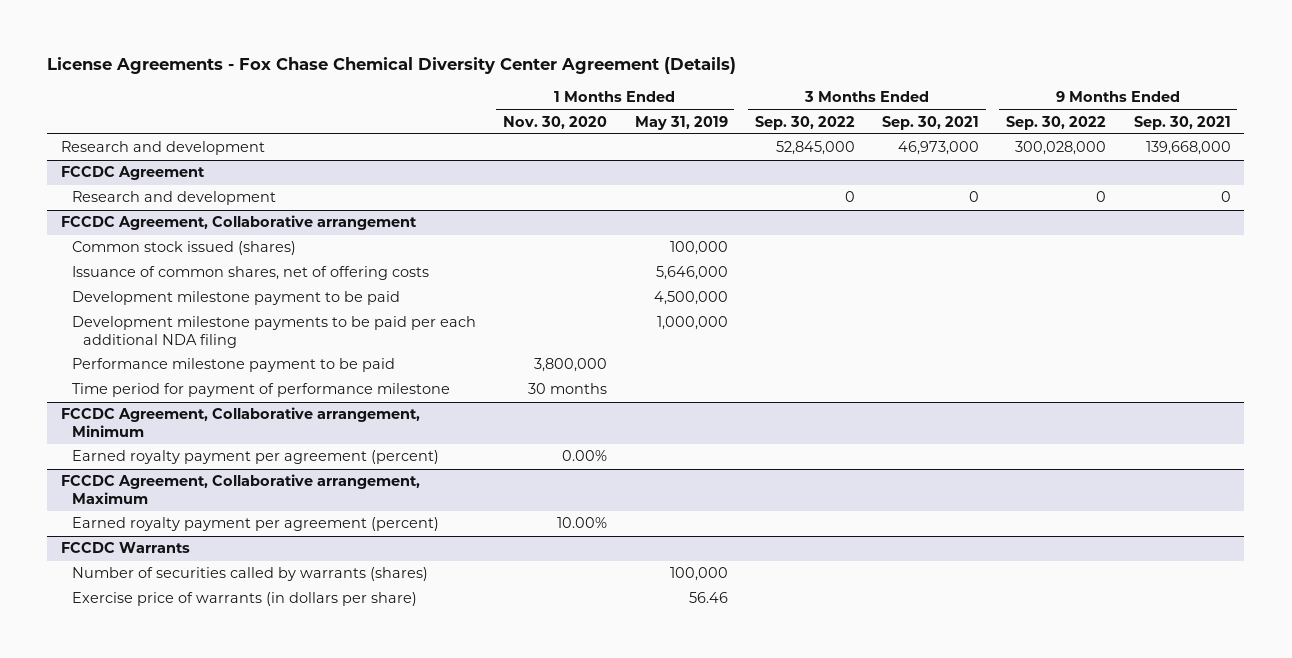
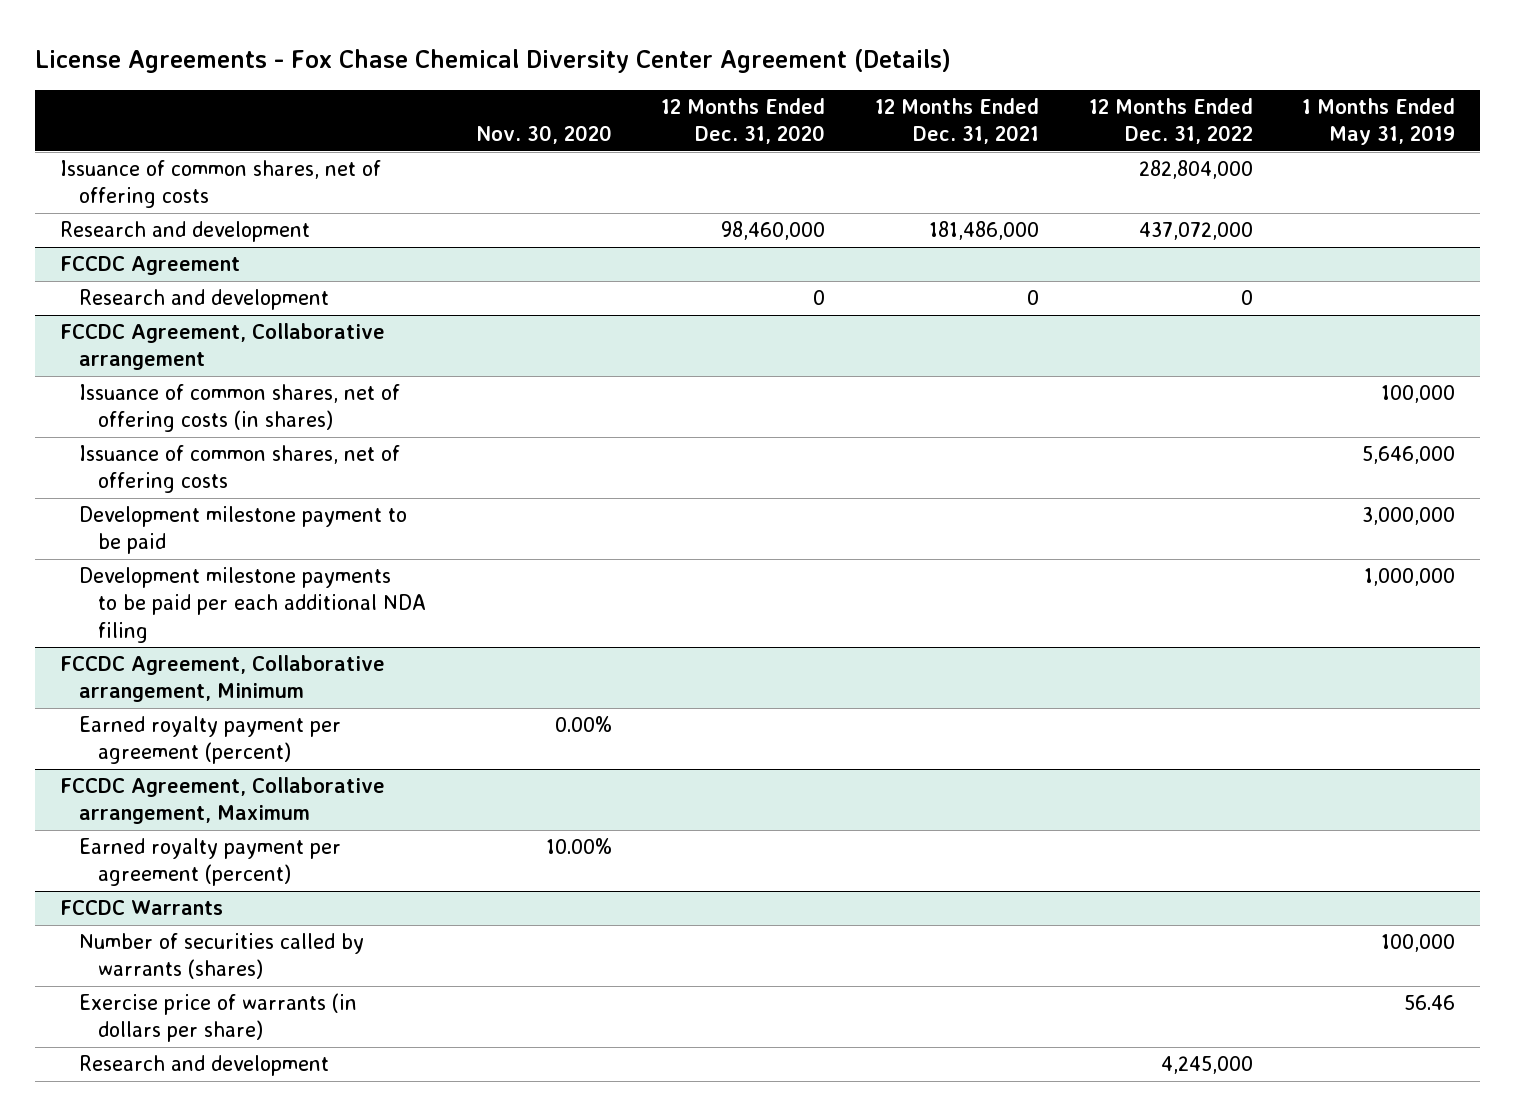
- | 1 Months Ended Nov. 30, 2020 | 1 Months Ended May 31, 2019 | 3 Months Ended Sep. 30, 2022 | 3 Months Ended Sep. 30, 2021 | 9 Months Ended Sep. 30, 2022 | 9 Months Ended Sep. 30, 2021
+ | Nov. 30, 2020 | 12 Months Ended Dec. 31, 2020 | 12 Months Ended Dec. 31, 2021 | 12 Months Ended Dec. 31, 2022 | 1 Months Ended May 31, 2019
+ Issuance of common shares, net of offering costs | | | | 282,804,000 |
@ FCCDC Agreement, Collaborative arrangement
- Common stock issued (shares) | | 100,000 | | | |
+ Issuance of common shares, net of offering costs (in shares) | | | | | 100,000
- Development milestone payment to be paid | | 4,500,000 | | | |
+ Development milestone payment to be paid | | | | | 3,000,000
- Performance milestone payment to be paid | 3,800,000 | | | | |
- Time period for payment of performance milestone | 30 months | | | | |
@ FCCDC Warrants
+ Research and development | | | | 4,245,000 |

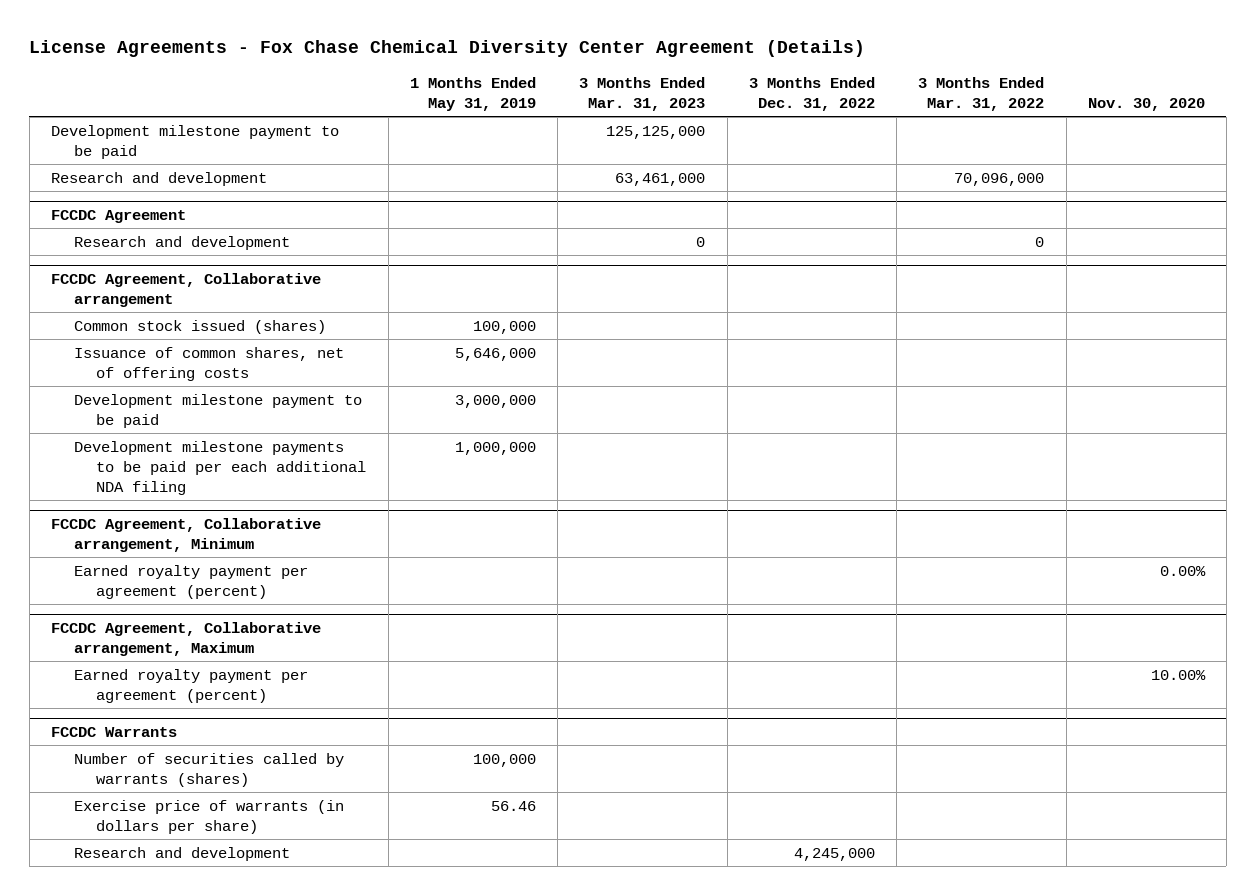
- | Nov. 30, 2020 | 12 Months Ended Dec. 31, 2020 | 12 Months Ended Dec. 31, 2021 | 12 Months Ended Dec. 31, 2022 | 1 Months Ended May 31, 2019
+ | 1 Months Ended May 31, 2019 | 3 Months Ended Mar. 31, 2023 | 3 Months Ended Dec. 31, 2022 | 3 Months Ended Mar. 31, 2022 | Nov. 30, 2020
- Issuance of common shares, net of offering costs | | | | 282,804,000 |
+ Development milestone payment to be paid | | 125,125,000 | | |
@ FCCDC Agreement, Collaborative arrangement
- Issuance of common shares, net of offering costs (in shares) | | | | | 100,000
+ Common stock issued (shares) | 100,000 | | | |

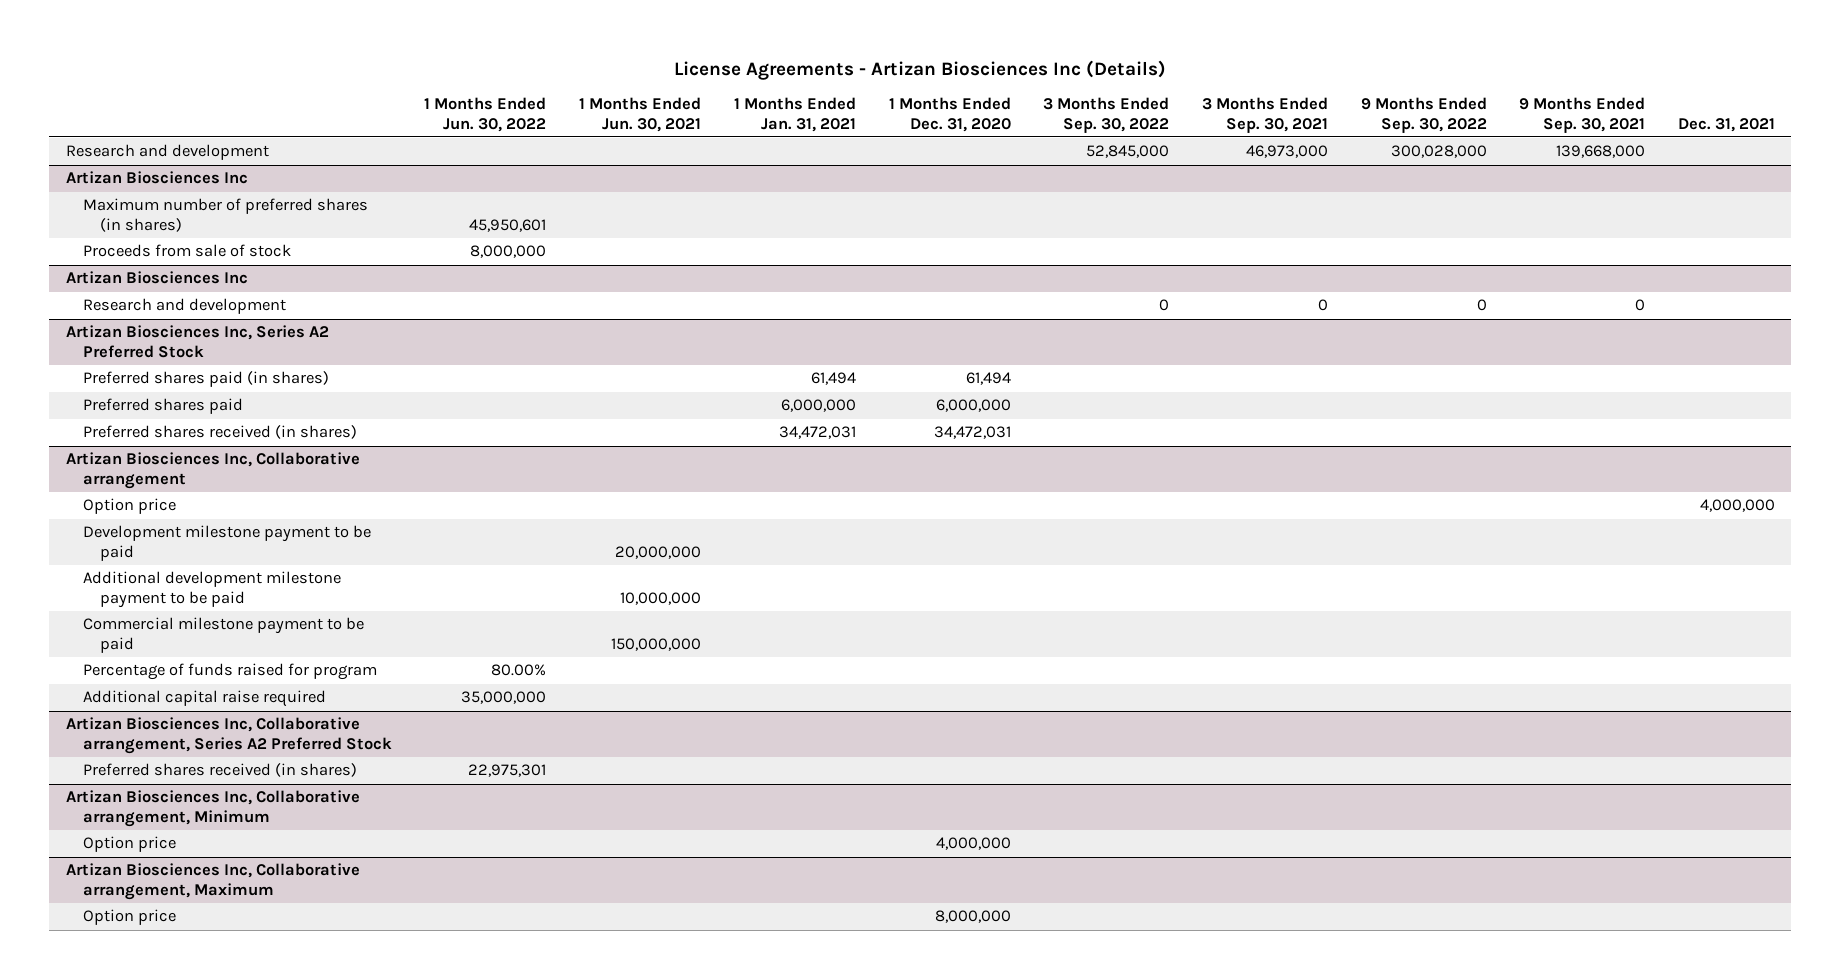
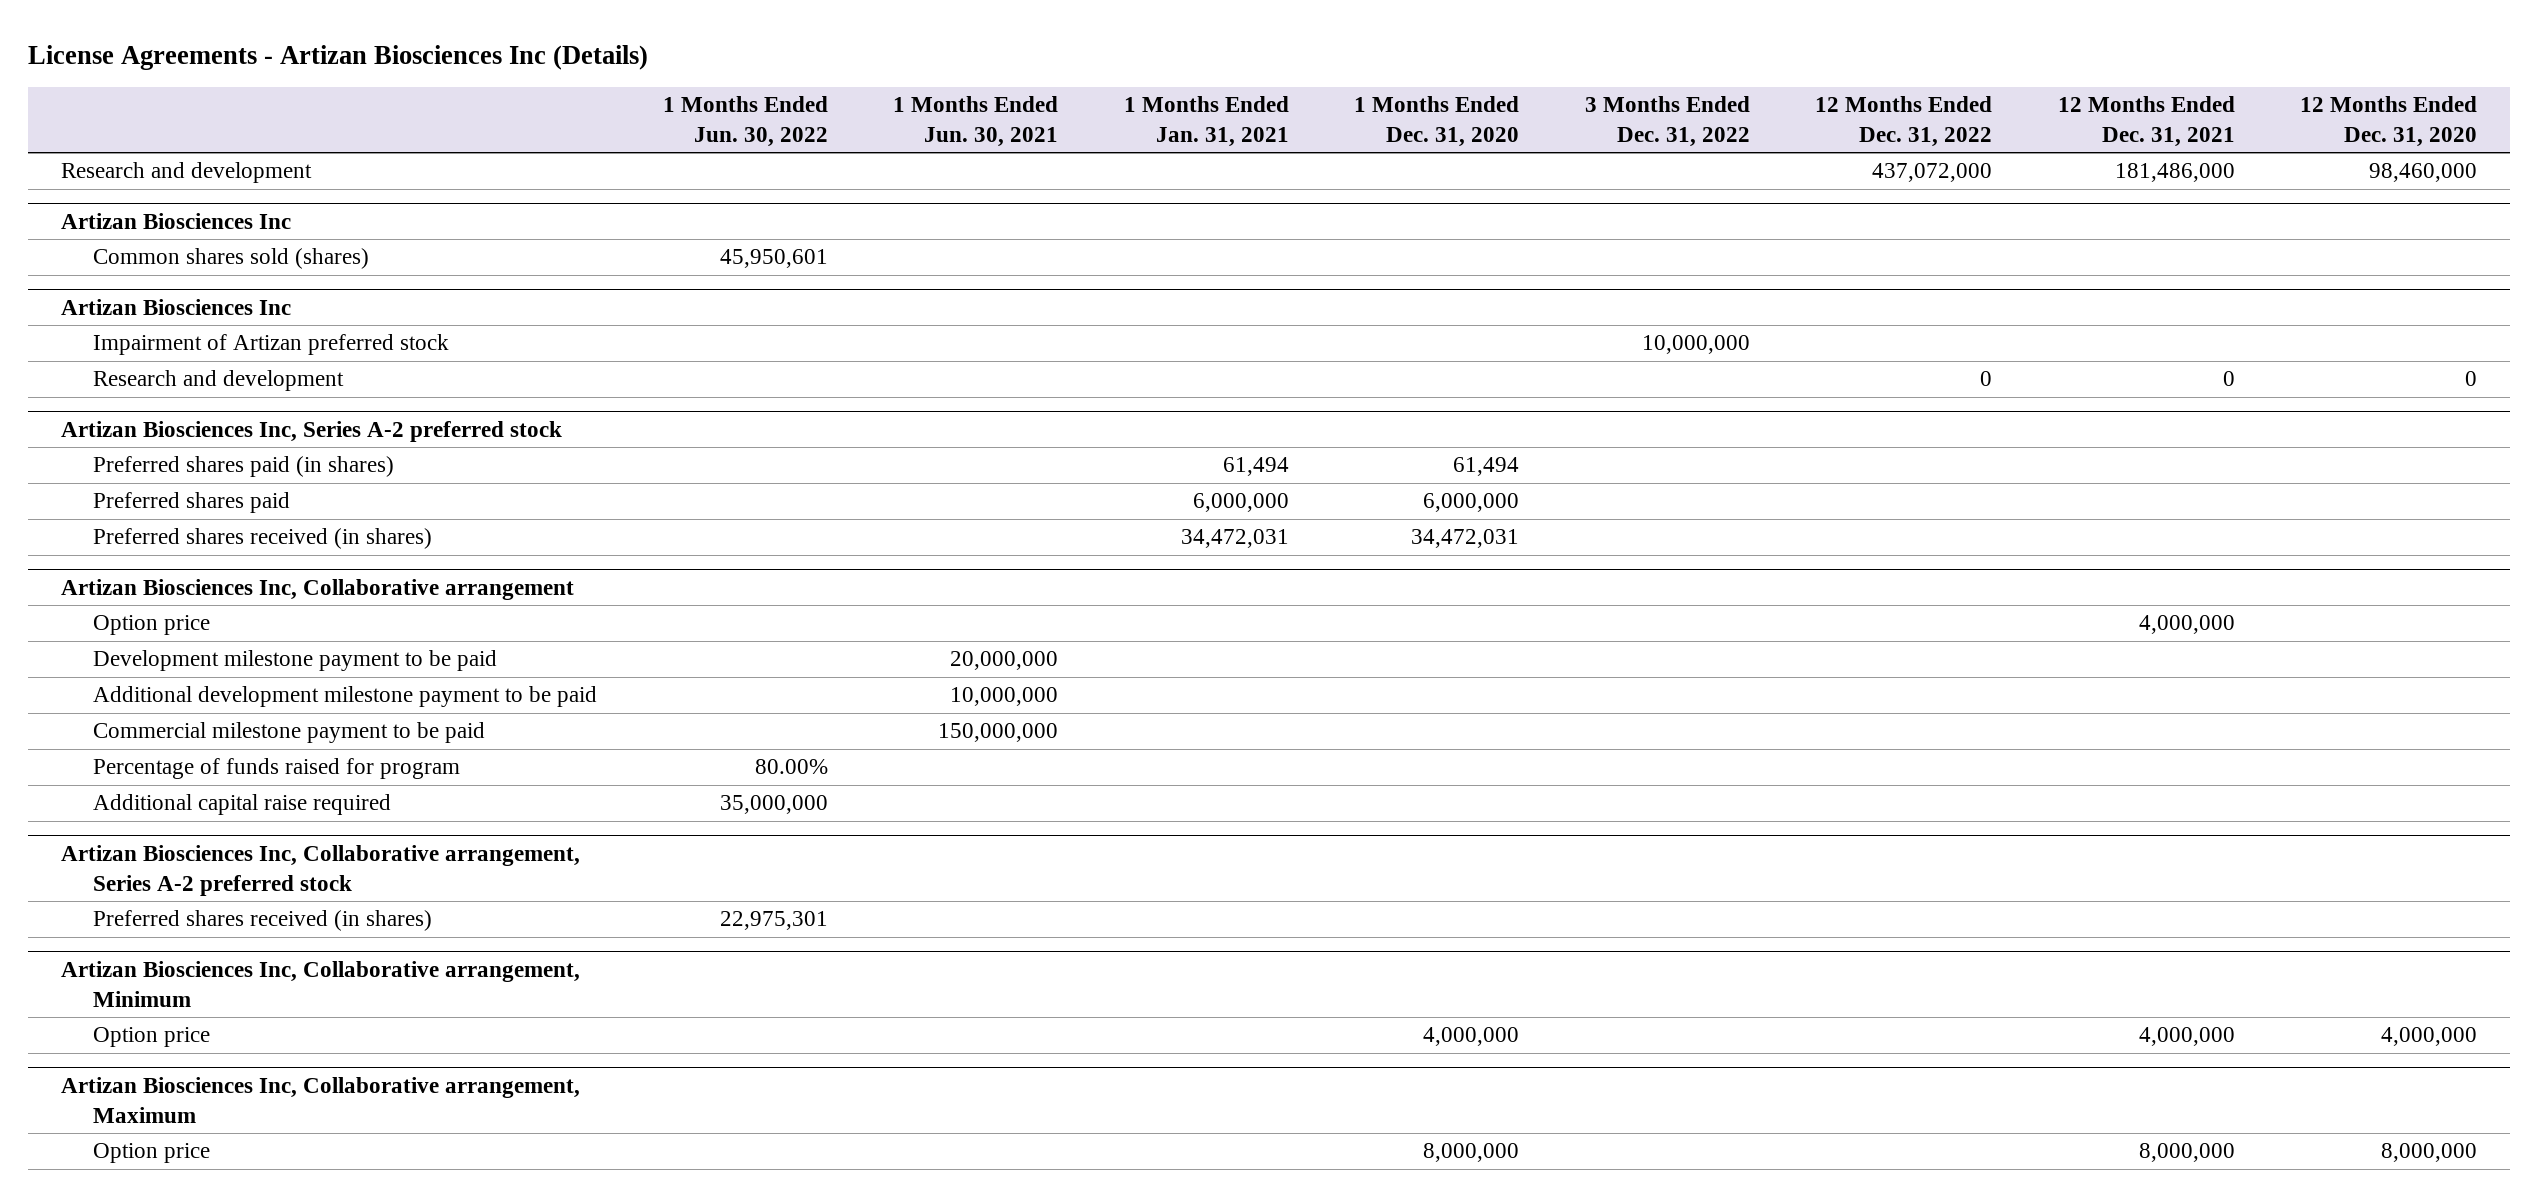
- | 1 Months Ended Jun. 30, 2022 | 1 Months Ended Jun. 30, 2021 | 1 Months Ended Jan. 31, 2021 | 1 Months Ended Dec. 31, 2020 | 3 Months Ended Sep. 30, 2022 | 3 Months Ended Sep. 30, 2021 | 9 Months Ended Sep. 30, 2022 | 9 Months Ended Sep. 30, 2021 | Dec. 31, 2021
+ | 1 Months Ended Jun. 30, 2022 | 1 Months Ended Jun. 30, 2021 | 1 Months Ended Jan. 31, 2021 | 1 Months Ended Dec. 31, 2020 | 3 Months Ended Dec. 31, 2022 | 12 Months Ended Dec. 31, 2022 | 12 Months Ended Dec. 31, 2021 | 12 Months Ended Dec. 31, 2020
@ Artizan Biosciences Inc
- Maximum number of preferred shares (in shares) | 45,950,601 | | | | | | | |
- Proceeds from sale of stock | 8,000,000 | | | | | | | |
+ Common shares sold (shares) | 45,950,601 | | | | | | |
+ Impairment of Artizan preferred stock | | | | | 10,000,000 | | |
- Artizan Biosciences Inc, Series A2 Preferred Stock
+ Artizan Biosciences Inc, Series A-2 preferred stock
- Artizan Biosciences Inc, Collaborative arrangement, Series A2 Preferred Stock
+ Artizan Biosciences Inc, Collaborative arrangement, Series A-2 preferred stock

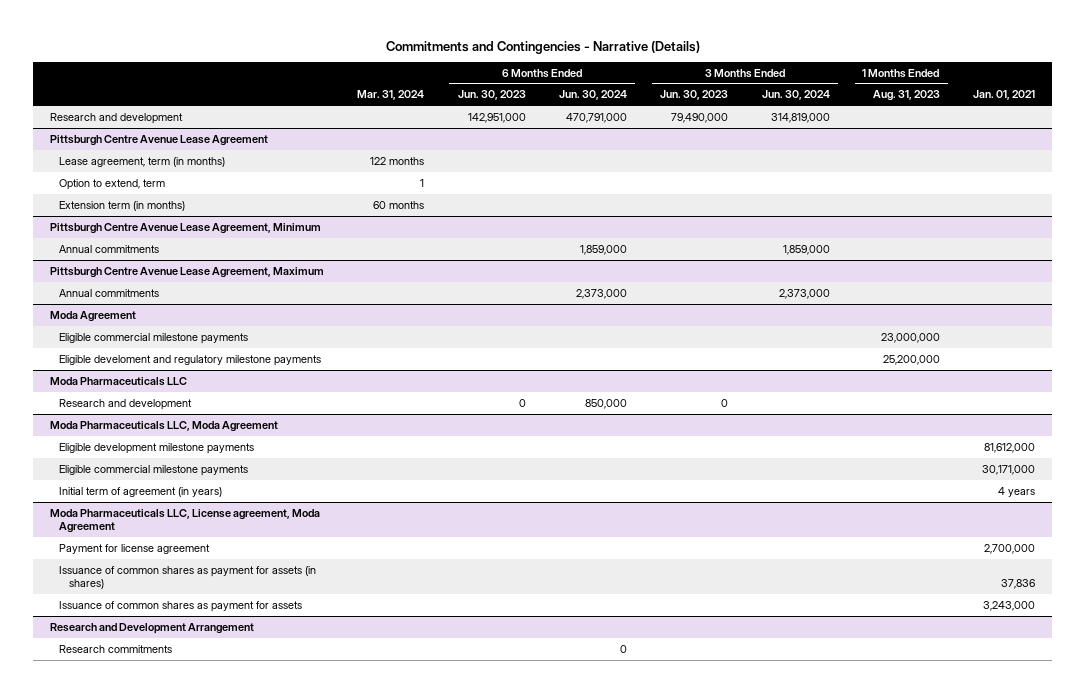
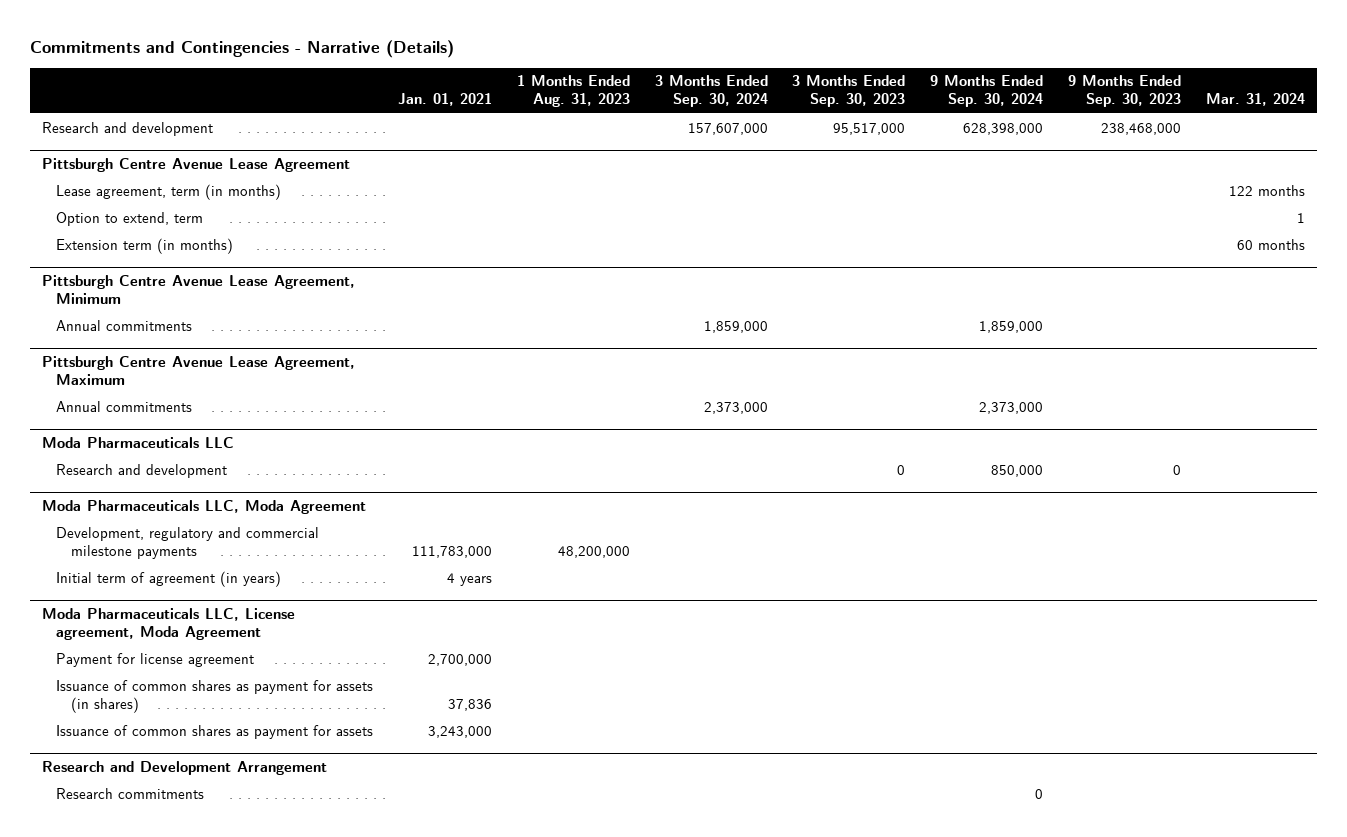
- | Mar. 31, 2024 | 6 Months Ended Jun. 30, 2023 | 6 Months Ended Jun. 30, 2024 | 3 Months Ended Jun. 30, 2023 | 3 Months Ended Jun. 30, 2024 | 1 Months Ended Aug. 31, 2023 | Jan. 01, 2021
+ | Jan. 01, 2021 | 1 Months Ended Aug. 31, 2023 | 3 Months Ended Sep. 30, 2024 | 3 Months Ended Sep. 30, 2023 | 9 Months Ended Sep. 30, 2024 | 9 Months Ended Sep. 30, 2023 | Mar. 31, 2024
- Moda Agreement
- Eligible commercial milestone payments | | | | | | 23,000,000 |
- Eligible develoment and regulatory milestone payments | | | | | | 25,200,000 |
@ Moda Pharmaceuticals LLC, Moda Agreement
- Eligible development milestone payments | | | | | | | 81,612,000
- Eligible commercial milestone payments | | | | | | | 30,171,000
+ Development, regulatory and commercial milestone payments | 111,783,000 | 48,200,000 | | | | |

